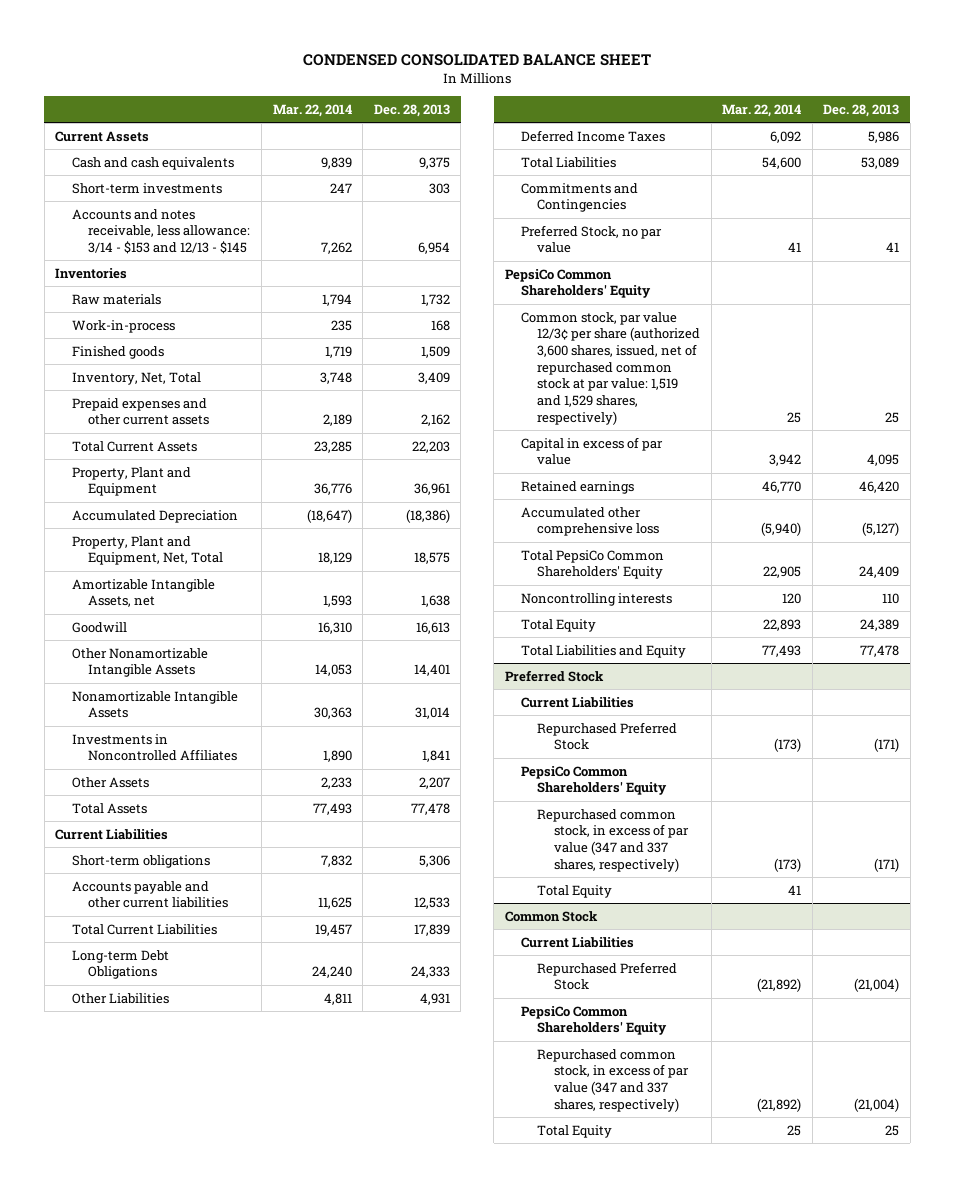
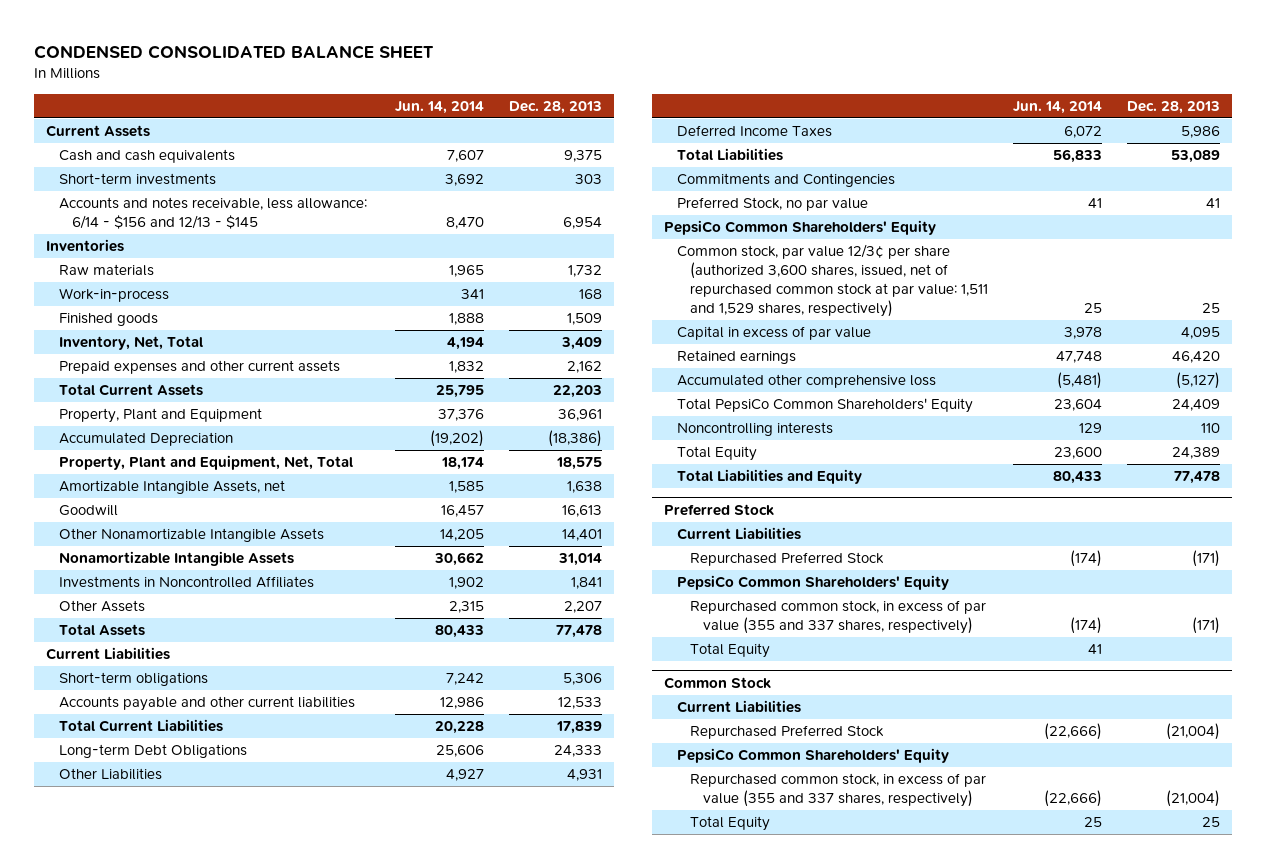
- | Mar. 22, 2014 | Dec. 28, 2013
+ | Jun. 14, 2014 | Dec. 28, 2013
- Accounts and notes receivable, less allowance: 3/14 - $153 and 12/13 - $145 | 7,262 | 6,954
+ Accounts and notes receivable, less allowance: 6/14 - $156 and 12/13 - $145 | 8,470 | 6,954
- Common stock, par value 12/3¢ per share (authorized 3,600 shares, issued, net of repurchased common stock at par value: 1,519 and 1,529 shares, respectively) | 25 | 25
+ Common stock, par value 12/3¢ per share (authorized 3,600 shares, issued, net of repurchased common stock at par value: 1,511 and 1,529 shares, respectively) | 25 | 25
@ Preferred Stock
- Repurchased common stock, in excess of par value (347 and 337 shares, respectively) | (173) | (171)
+ Repurchased common stock, in excess of par value (355 and 337 shares, respectively) | (174) | (171)
@ Common Stock
- Repurchased common stock, in excess of par value (347 and 337 shares, respectively) | (21,892) | (21,004)
+ Repurchased common stock, in excess of par value (355 and 337 shares, respectively) | (22,666) | (21,004)

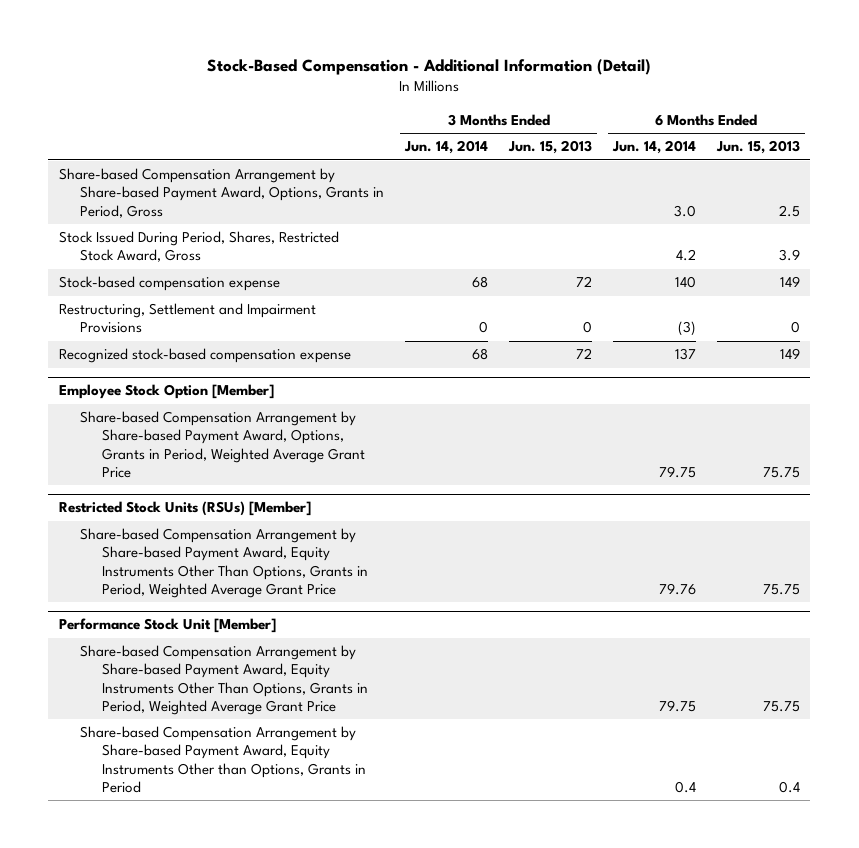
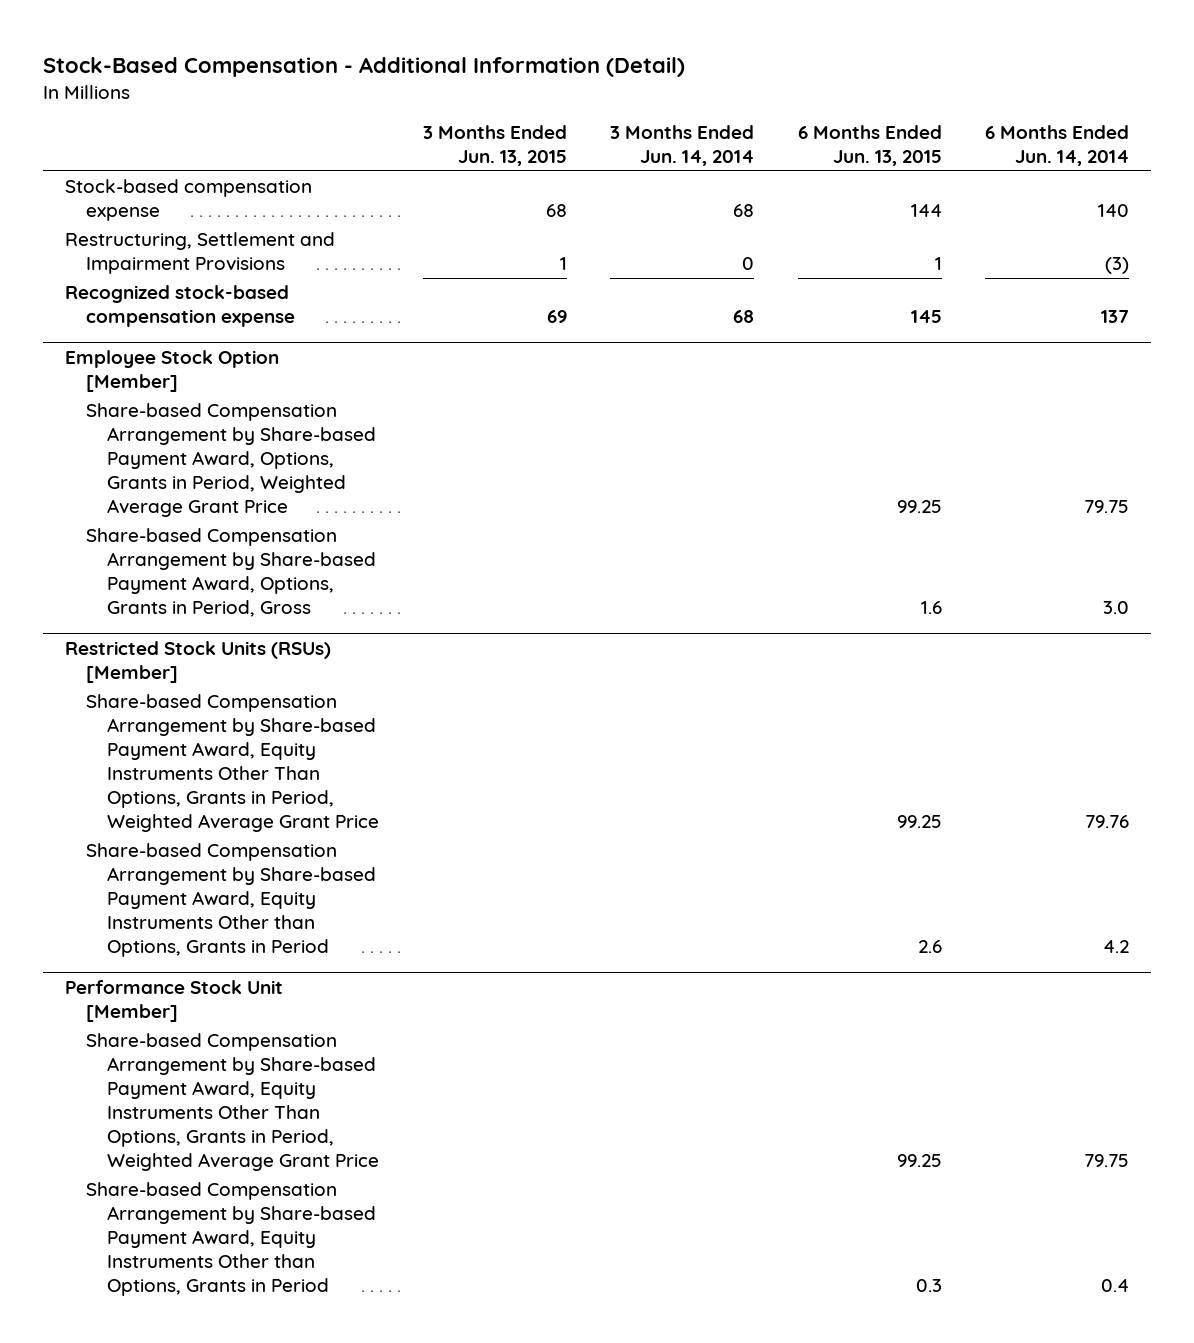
- | 3 Months Ended Jun. 14, 2014 | 3 Months Ended Jun. 15, 2013 | 6 Months Ended Jun. 14, 2014 | 6 Months Ended Jun. 15, 2013
+ | 3 Months Ended Jun. 13, 2015 | 3 Months Ended Jun. 14, 2014 | 6 Months Ended Jun. 13, 2015 | 6 Months Ended Jun. 14, 2014
- Share-based Compensation Arrangement by Share-based Payment Award, Options, Grants in Period, Gross | | | 3.0 | 2.5
- Stock Issued During Period, Shares, Restricted Stock Award, Gross | | | 4.2 | 3.9
@ Employee Stock Option [Member]
+ Share-based Compensation Arrangement by Share-based Payment Award, Options, Grants in Period, Gross | | | 1.6 | 3.0
@ Restricted Stock Units (RSUs) [Member]
+ Share-based Compensation Arrangement by Share-based Payment Award, Equity Instruments Other than Options, Grants in Period | | | 2.6 | 4.2

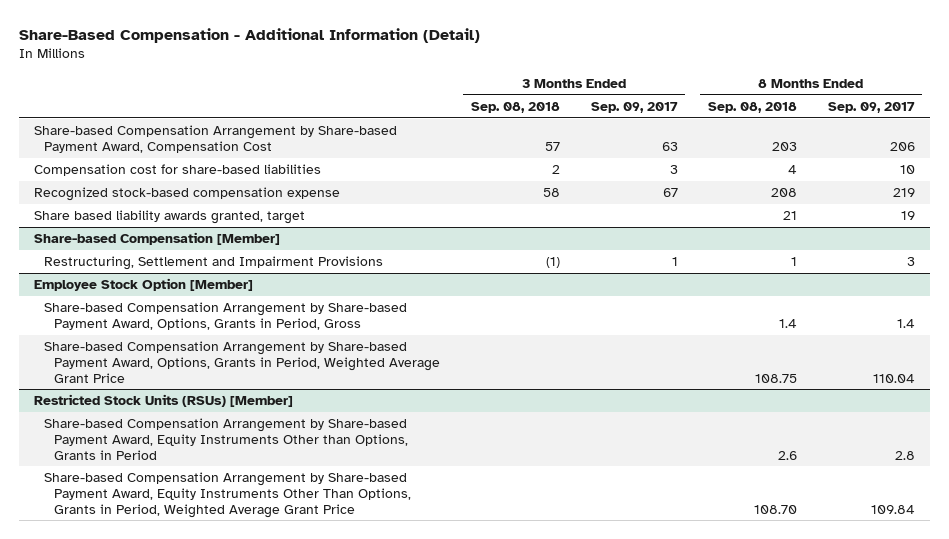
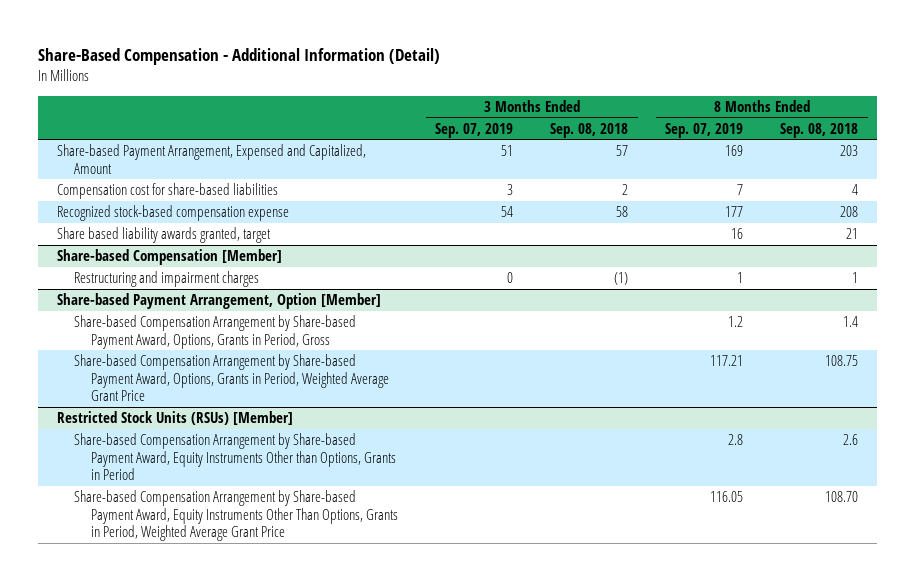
- | 3 Months Ended Sep. 08, 2018 | 3 Months Ended Sep. 09, 2017 | 8 Months Ended Sep. 08, 2018 | 8 Months Ended Sep. 09, 2017
+ | 3 Months Ended Sep. 07, 2019 | 3 Months Ended Sep. 08, 2018 | 8 Months Ended Sep. 07, 2019 | 8 Months Ended Sep. 08, 2018
- Share-based Compensation Arrangement by Share-based Payment Award, Compensation Cost | 57 | 63 | 203 | 206
+ Share-based Payment Arrangement, Expensed and Capitalized, Amount | 51 | 57 | 169 | 203
@ Share-based Compensation [Member]
- Restructuring, Settlement and Impairment Provisions | (1) | 1 | 1 | 3
- Employee Stock Option [Member]
@ Share-based Compensation [Member]
+ Restructuring and impairment charges | 0 | (1) | 1 | 1
+ Share-based Payment Arrangement, Option [Member]

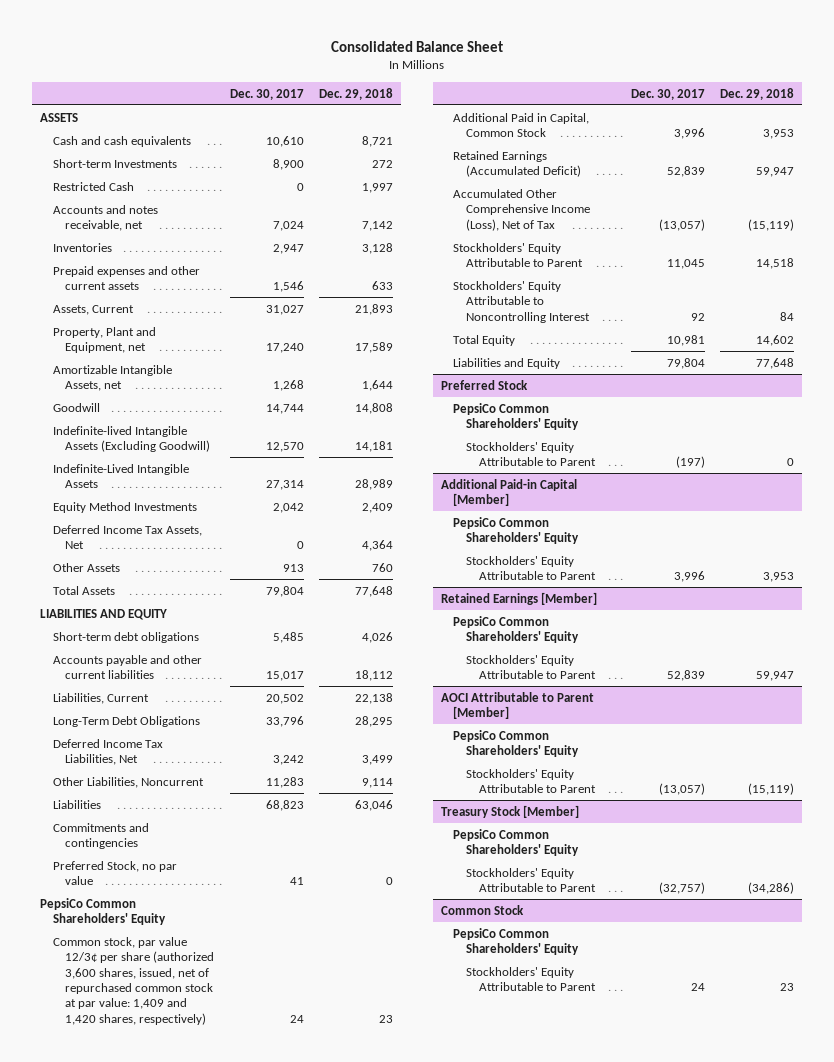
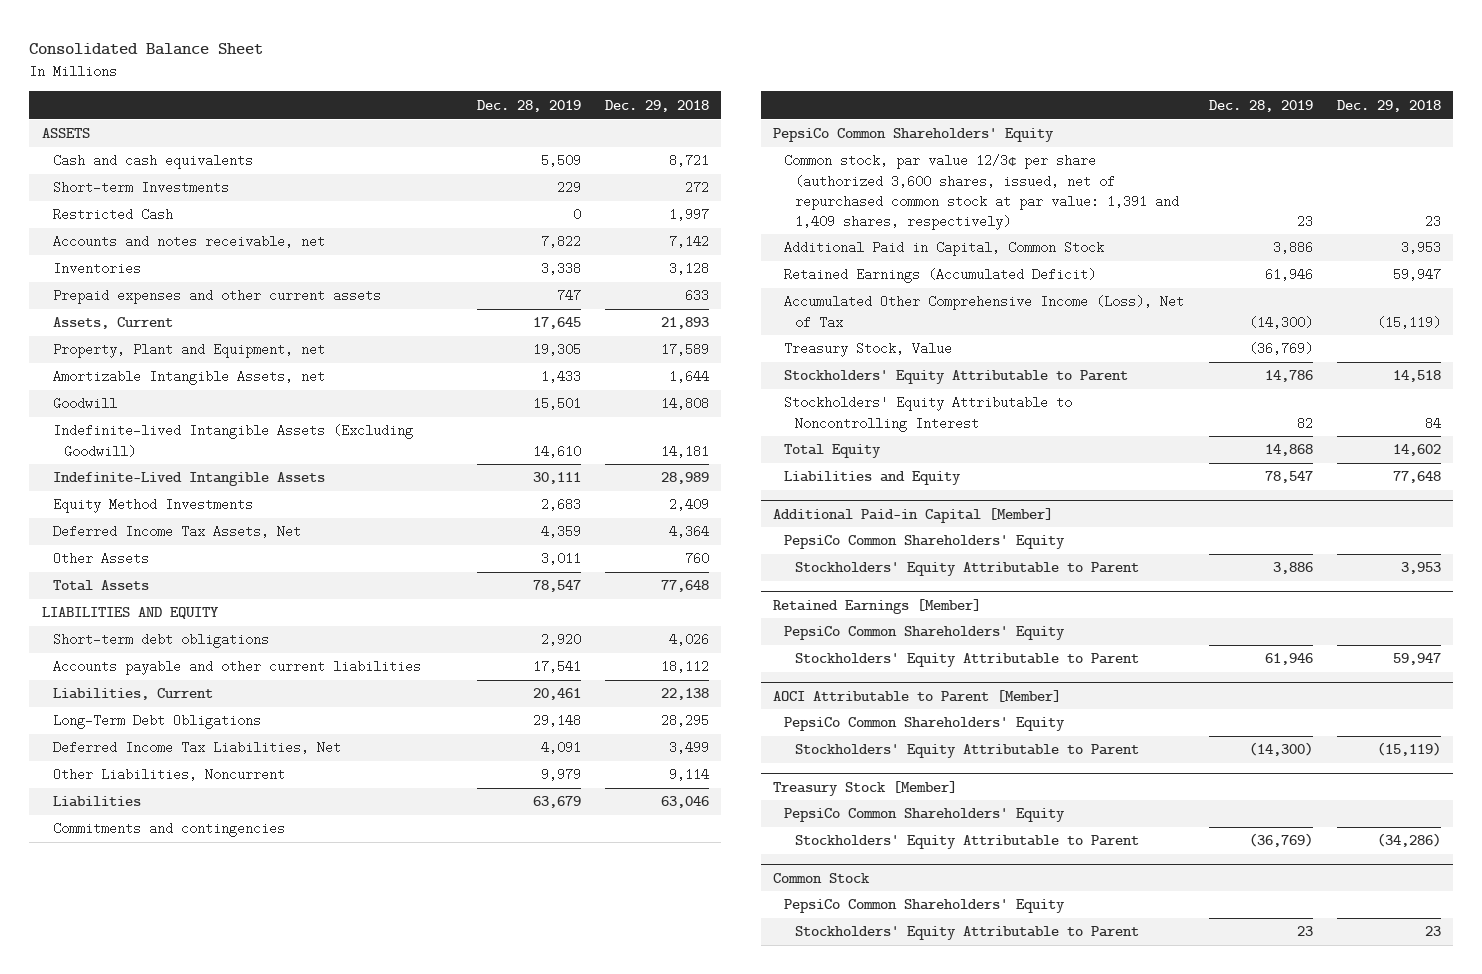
- | Dec. 30, 2017 | Dec. 29, 2018
+ | Dec. 28, 2019 | Dec. 29, 2018
- Preferred Stock, no par value | 41 | 0
- Common stock, par value 12/3¢ per share (authorized 3,600 shares, issued, net of repurchased common stock at par value: 1,409 and 1,420 shares, respectively) | 24 | 23
+ Common stock, par value 12/3¢ per share (authorized 3,600 shares, issued, net of repurchased common stock at par value: 1,391 and 1,409 shares, respectively) | 23 | 23
+ Treasury Stock, Value | (36,769) |
- Preferred Stock
- PepsiCo Common Shareholders' Equity
- Stockholders' Equity Attributable to Parent | (197) | 0

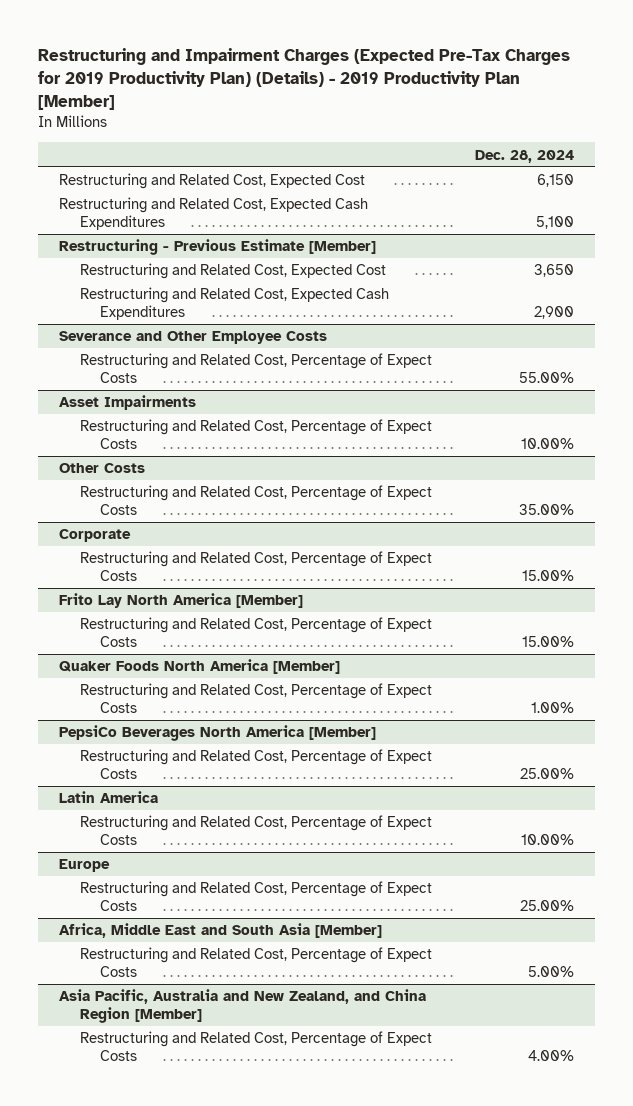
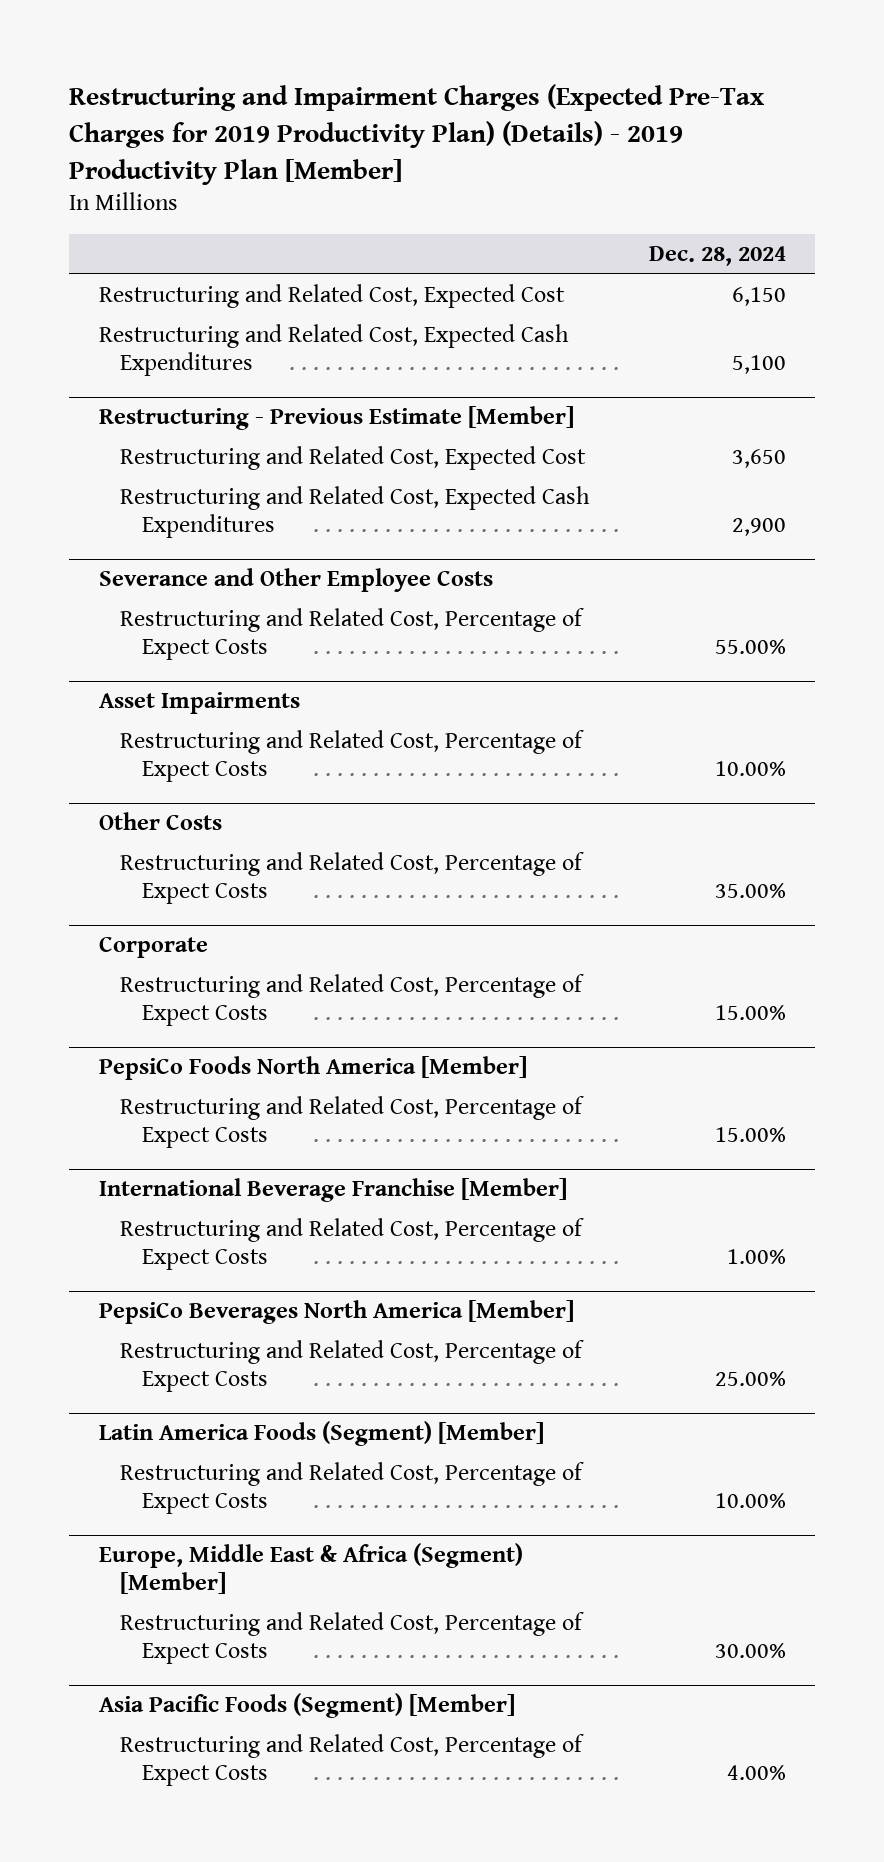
- Frito Lay North America [Member]
+ PepsiCo Foods North America [Member]
- Quaker Foods North America [Member]
+ International Beverage Franchise [Member]
- Latin America
+ Latin America Foods (Segment) [Member]
- Europe
- Restructuring and Related Cost, Percentage of Expect Costs | 25.00%
- Africa, Middle East and South Asia [Member]
- Restructuring and Related Cost, Percentage of Expect Costs | 5.00%
- Asia Pacific, Australia and New Zealand, and China Region [Member]
+ Europe, Middle East & Africa (Segment) [Member]
+ Restructuring and Related Cost, Percentage of Expect Costs | 30.00%
+ Asia Pacific Foods (Segment) [Member]

